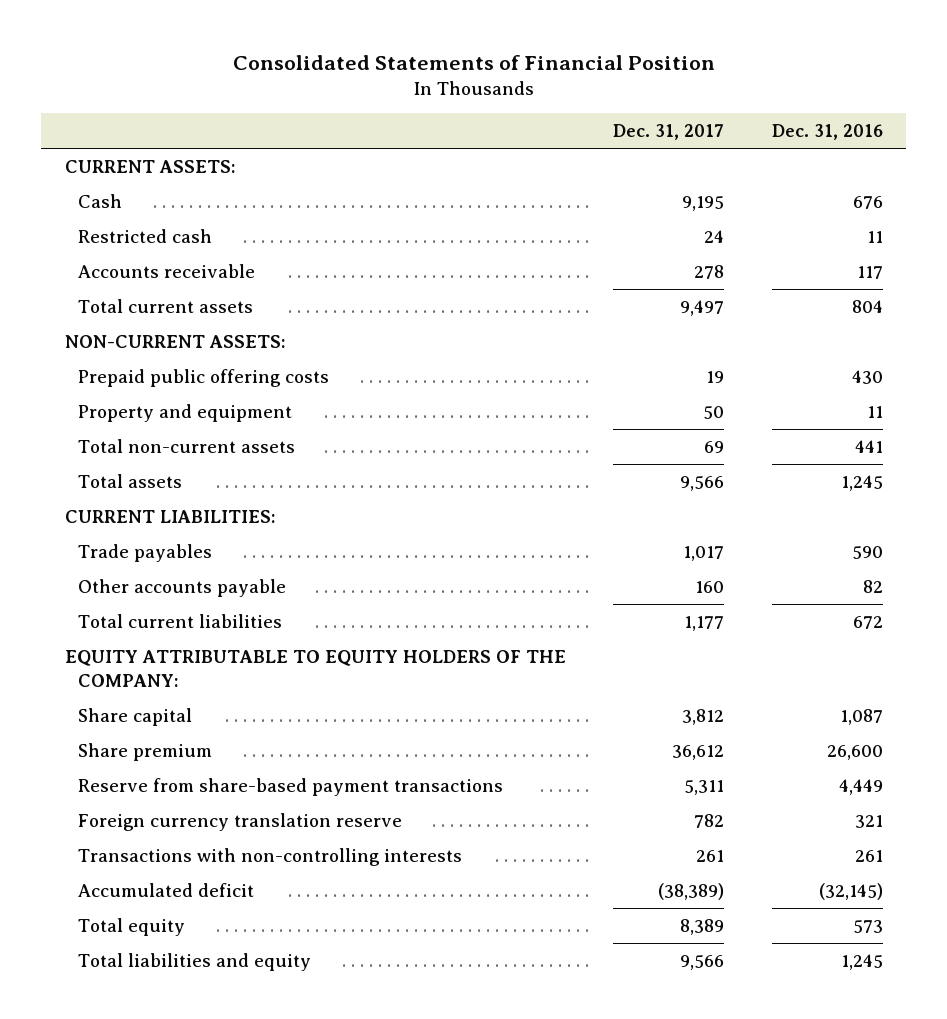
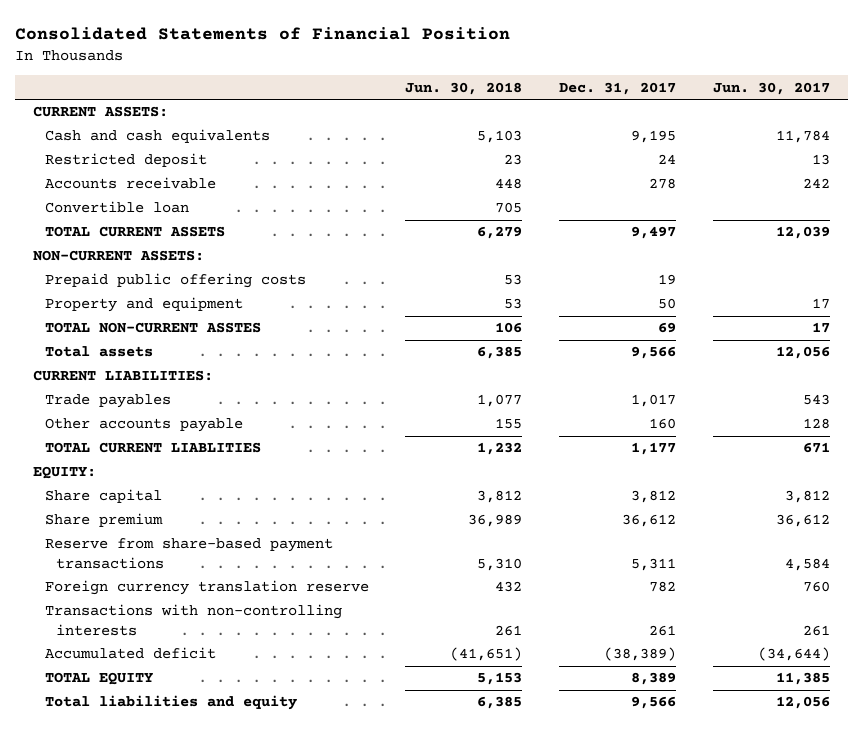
- | Dec. 31, 2017 | Dec. 31, 2016
+ | Jun. 30, 2018 | Dec. 31, 2017 | Jun. 30, 2017
- Cash | 9,195 | 676
- Restricted cash | 24 | 11
+ Cash and cash equivalents | 5,103 | 9,195 | 11,784
+ Restricted deposit | 23 | 24 | 13
- Total current assets | 9,497 | 804
+ Convertible loan | 705 | |
+ TOTAL CURRENT ASSETS | 6,279 | 9,497 | 12,039
- Total non-current assets | 69 | 441
+ TOTAL NON-CURRENT ASSTES | 106 | 69 | 17
- Total current liabilities | 1,177 | 672
- EQUITY ATTRIBUTABLE TO EQUITY HOLDERS OF THE COMPANY:
+ TOTAL CURRENT LIABLITIES | 1,232 | 1,177 | 671
+ EQUITY:
- Total equity | 8,389 | 573
+ TOTAL EQUITY | 5,153 | 8,389 | 11,385

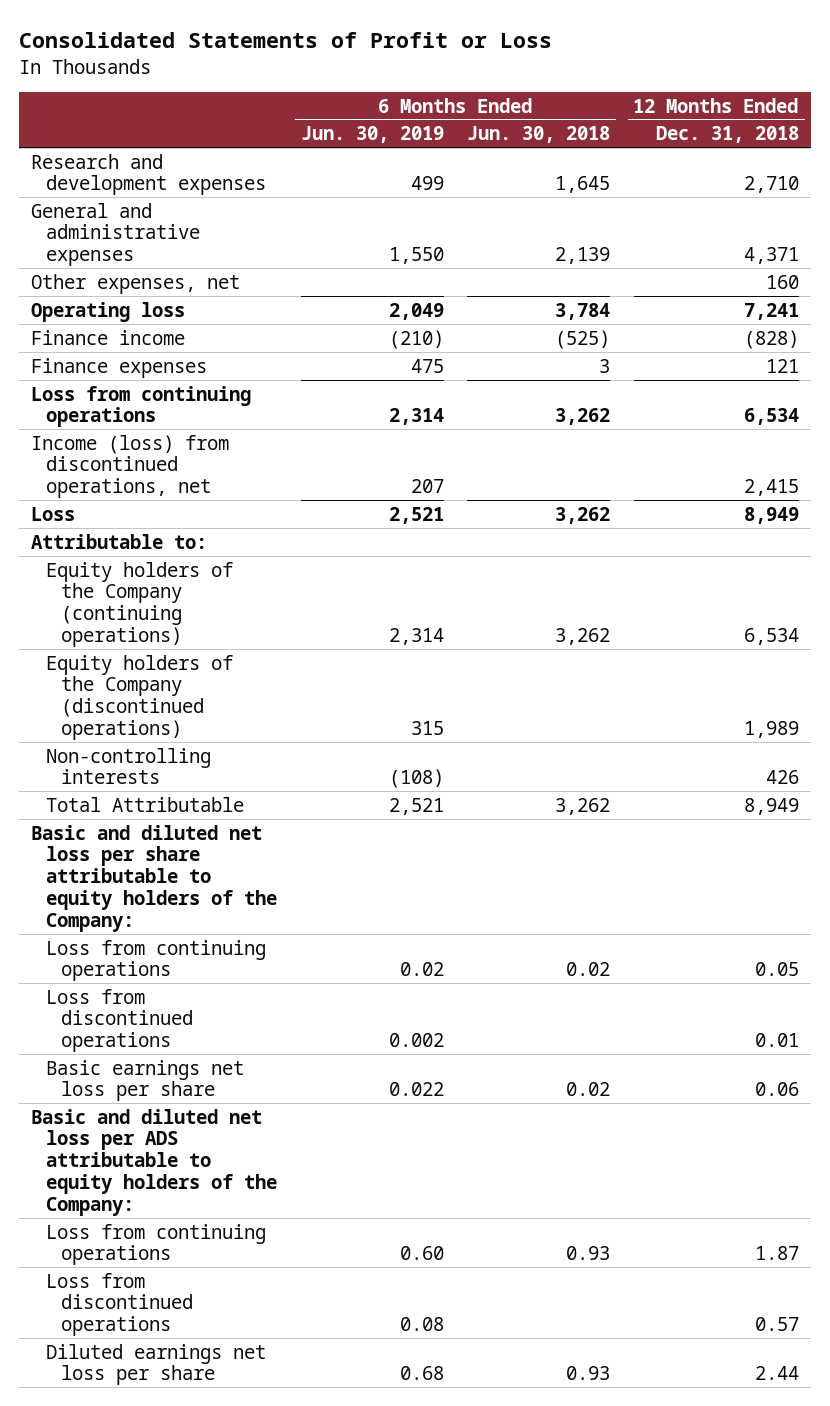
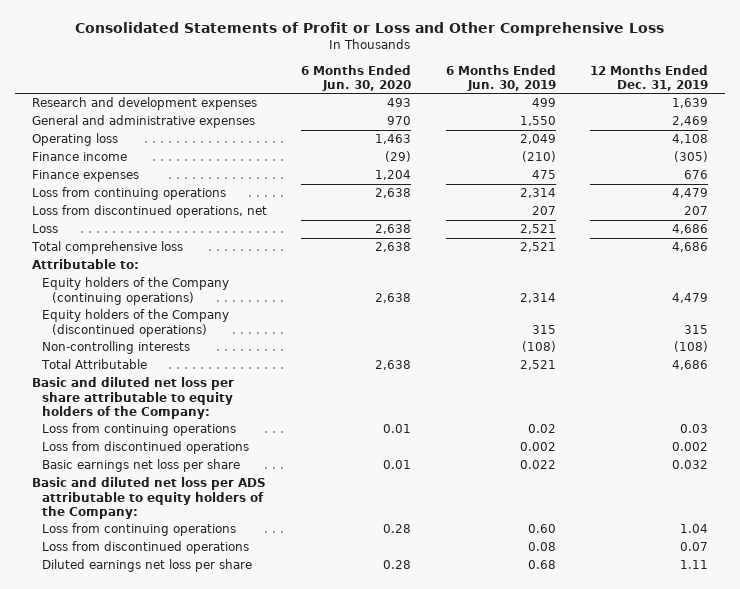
- Consolidated Statements of Profit or Loss
+ Consolidated Statements of Profit or Loss and Other Comprehensive Loss
- | 6 Months Ended Jun. 30, 2019 | 6 Months Ended Jun. 30, 2018 | 12 Months Ended Dec. 31, 2018
+ | 6 Months Ended Jun. 30, 2020 | 6 Months Ended Jun. 30, 2019 | 12 Months Ended Dec. 31, 2019
- Other expenses, net | | | 160
- Income (loss) from discontinued operations, net | 207 | | 2,415
+ Loss from discontinued operations, net | | 207 | 207
+ Total comprehensive loss | 2,638 | 2,521 | 4,686

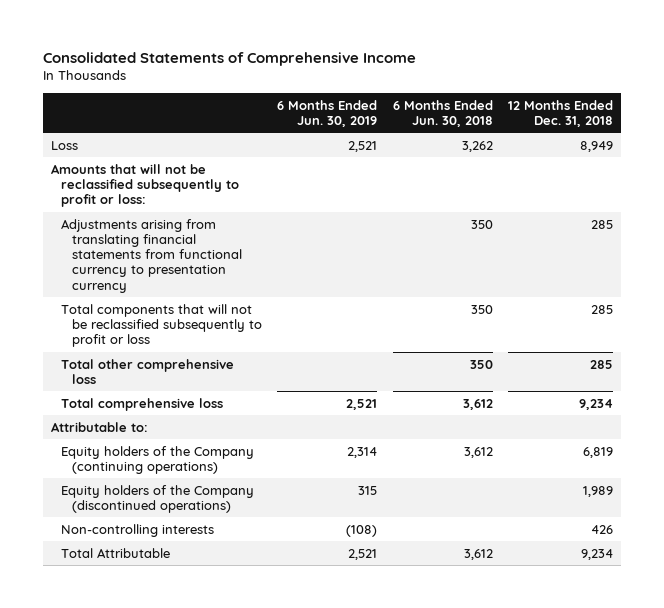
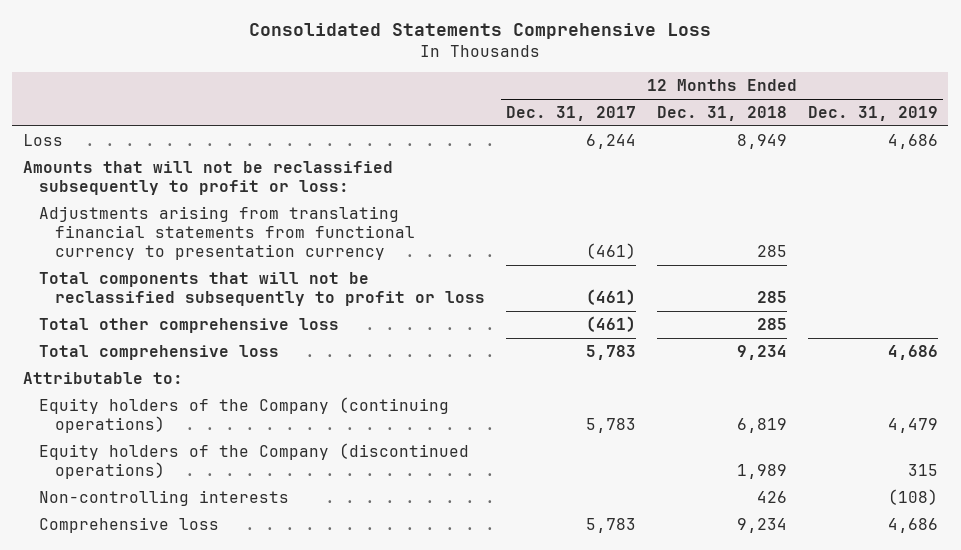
- Consolidated Statements of Comprehensive Income
+ Consolidated Statements Comprehensive Loss
- | 6 Months Ended Jun. 30, 2019 | 6 Months Ended Jun. 30, 2018 | 12 Months Ended Dec. 31, 2018
+ | 12 Months Ended Dec. 31, 2017 | 12 Months Ended Dec. 31, 2018 | 12 Months Ended Dec. 31, 2019
- Total Attributable | 2,521 | 3,612 | 9,234
+ Comprehensive loss | 5,783 | 9,234 | 4,686

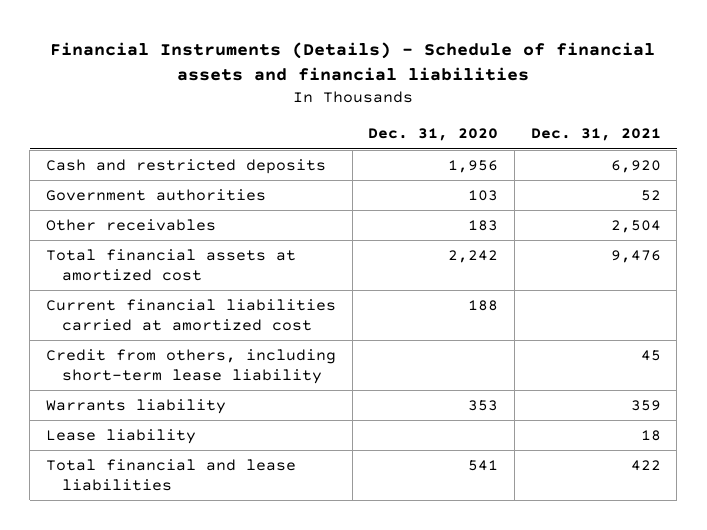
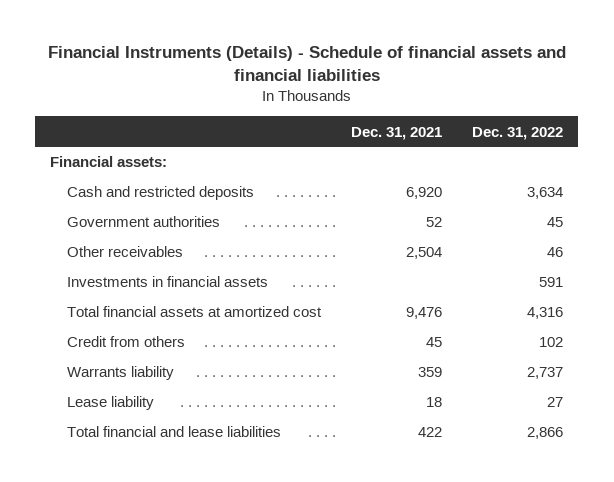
- | Dec. 31, 2020 | Dec. 31, 2021
+ | Dec. 31, 2021 | Dec. 31, 2022
+ Financial assets:
+ Investments in financial assets | | 591
- Current financial liabilities carried at amortized cost | 188 |
- Credit from others, including short-term lease liability | | 45
+ Credit from others | 45 | 102

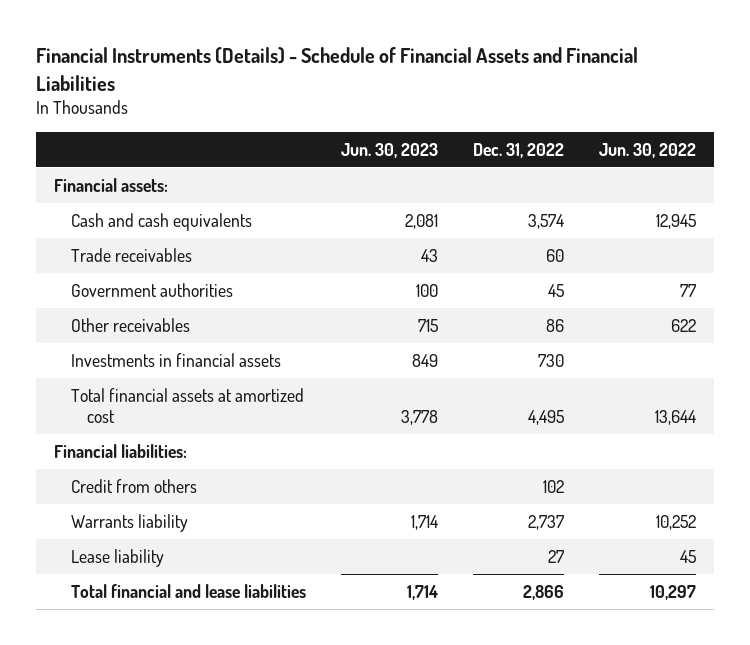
- Financial Instruments (Details) - Schedule of financial assets and financial liabilities
+ Financial Instruments (Details) - Schedule of Financial Assets and Financial Liabilities
- | Dec. 31, 2021 | Dec. 31, 2022
+ | Jun. 30, 2023 | Dec. 31, 2022 | Jun. 30, 2022
- Cash and restricted deposits | 6,920 | 3,634
+ Cash and cash equivalents | 2,081 | 3,574 | 12,945
+ Trade receivables | 43 | 60 |
- Other receivables | 2,504 | 46
- Investments in financial assets | | 591
- Total financial assets at amortized cost | 9,476 | 4,316
+ Other receivables | 715 | 86 | 622
+ Investments in financial assets | 849 | 730 |
+ Total financial assets at amortized cost | 3,778 | 4,495 | 13,644
+ Financial liabilities:

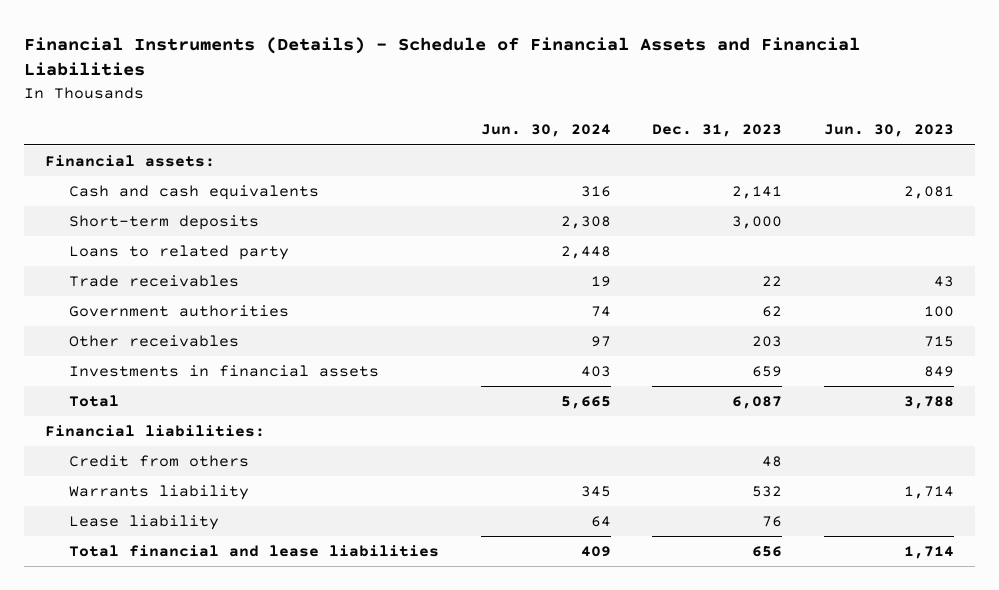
- | Jun. 30, 2023 | Dec. 31, 2022 | Jun. 30, 2022
+ | Jun. 30, 2024 | Dec. 31, 2023 | Jun. 30, 2023
+ Short-term deposits | 2,308 | 3,000 |
+ Loans to related party | 2,448 | |
- Total financial assets at amortized cost | 3,778 | 4,495 | 13,644
+ Total | 5,665 | 6,087 | 3,788

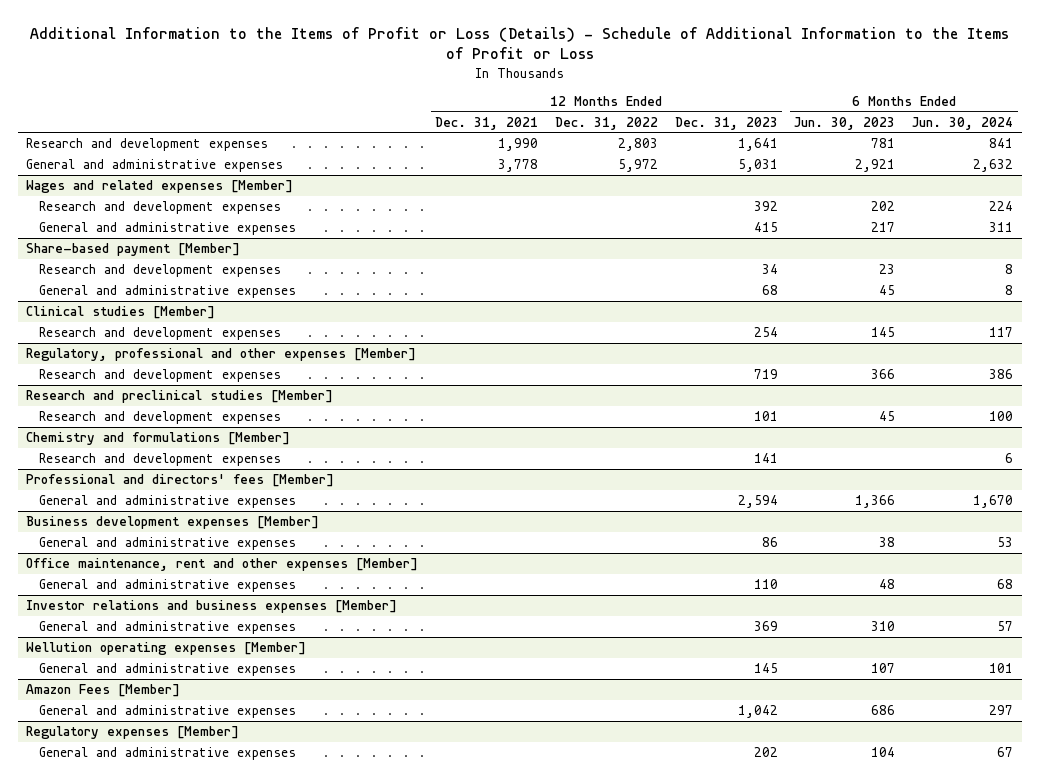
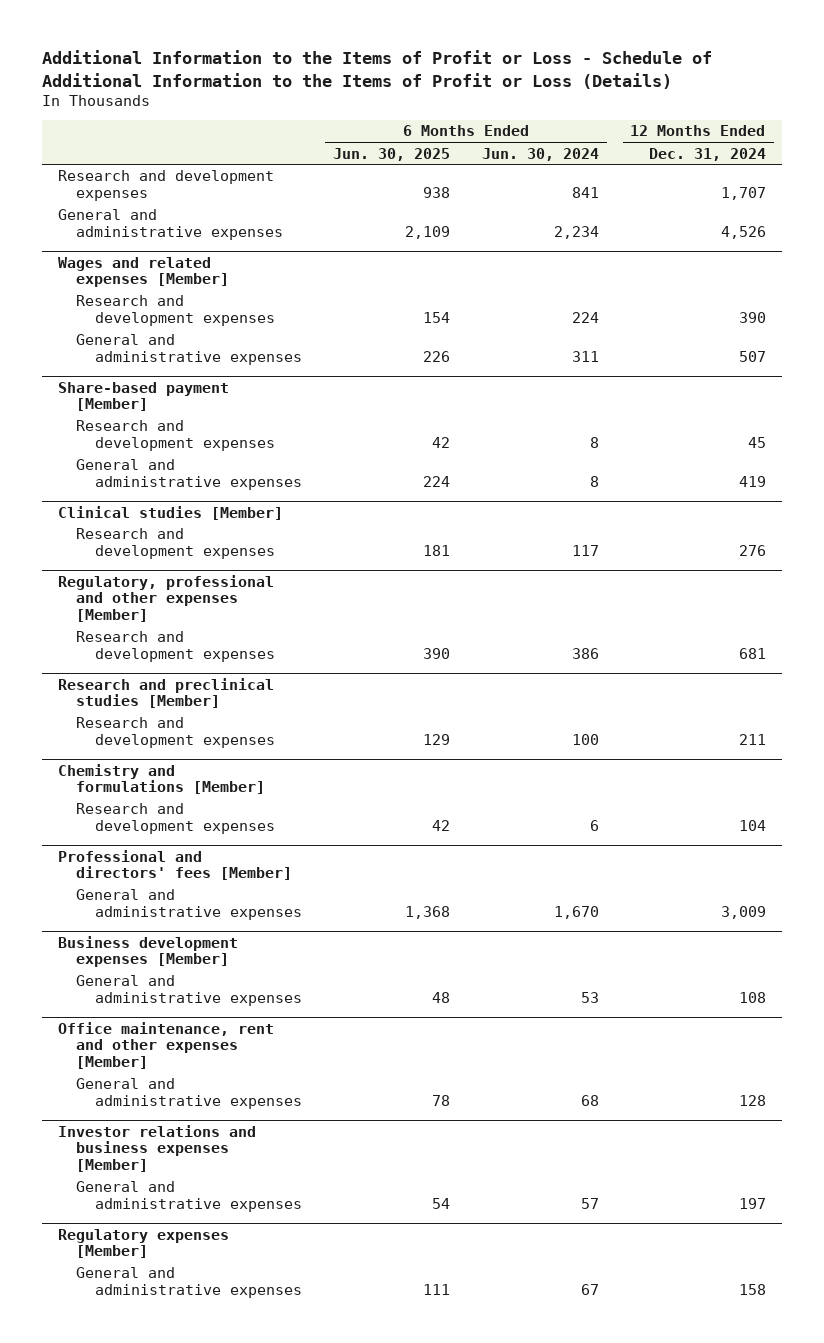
- Additional Information to the Items of Profit or Loss (Details) - Schedule of Additional Information to the Items of Profit or Loss
+ Additional Information to the Items of Profit or Loss - Schedule of Additional Information to the Items of Profit or Loss (Details)
- | 12 Months Ended Dec. 31, 2021 | 12 Months Ended Dec. 31, 2022 | 12 Months Ended Dec. 31, 2023 | 6 Months Ended Jun. 30, 2023 | 6 Months Ended Jun. 30, 2024
+ | 6 Months Ended Jun. 30, 2025 | 6 Months Ended Jun. 30, 2024 | 12 Months Ended Dec. 31, 2024
- General and administrative expenses | 3,778 | 5,972 | 5,031 | 2,921 | 2,632
+ General and administrative expenses | 2,109 | 2,234 | 4,526
- Wellution operating expenses [Member]
- General and administrative expenses | | | 145 | 107 | 101
- Amazon Fees [Member]
- General and administrative expenses | | | 1,042 | 686 | 297

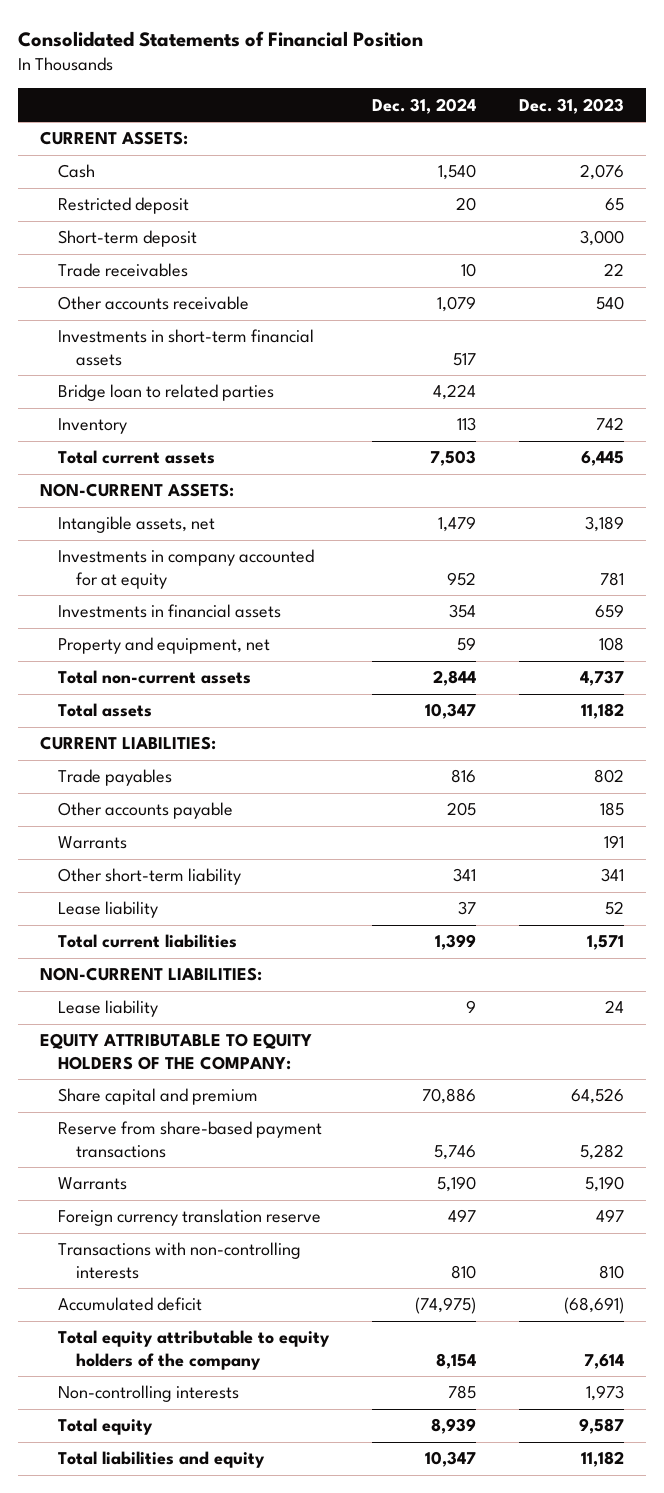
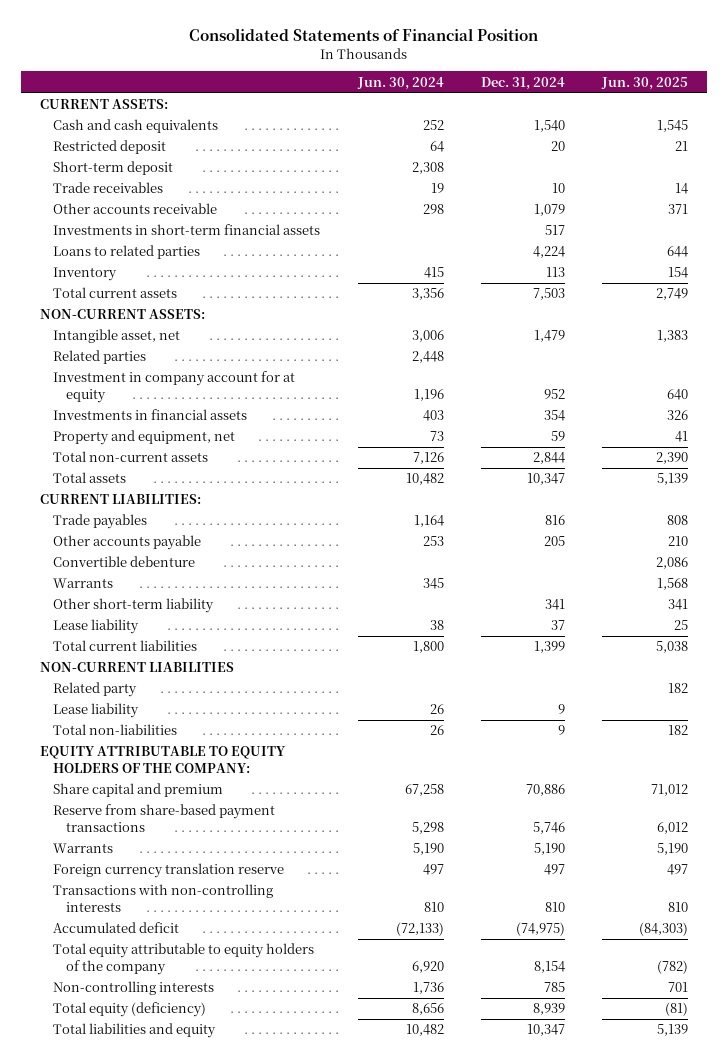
- | Dec. 31, 2024 | Dec. 31, 2023
+ | Jun. 30, 2024 | Dec. 31, 2024 | Jun. 30, 2025
- Cash | 1,540 | 2,076
+ Cash and cash equivalents | 252 | 1,540 | 1,545
- Bridge loan to related parties | 4,224 |
+ Loans to related parties | | 4,224 | 644
- Intangible assets, net | 1,479 | 3,189
- Investments in company accounted for at equity | 952 | 781
+ Intangible asset, net | 3,006 | 1,479 | 1,383
+ Related parties | 2,448 | |
+ Investment in company account for at equity | 1,196 | 952 | 640
+ Convertible debenture | | | 2,086
- NON-CURRENT LIABILITIES:
+ NON-CURRENT LIABILITIES
+ Related party | | | 182
+ Total non-liabilities | 26 | 9 | 182
- Total equity | 8,939 | 9,587
+ Total equity (deficiency) | 8,656 | 8,939 | (81)

